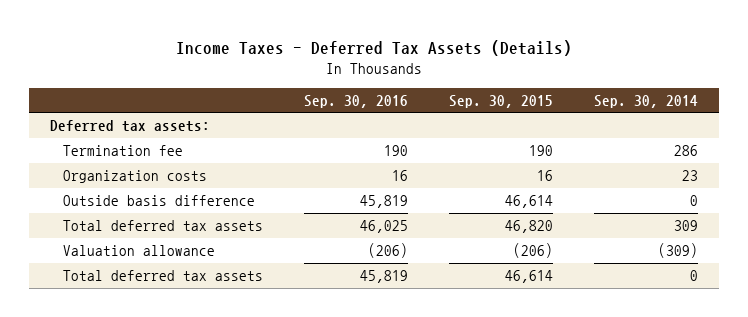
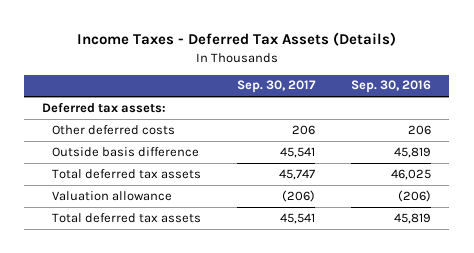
- | Sep. 30, 2016 | Sep. 30, 2015 | Sep. 30, 2014
+ | Sep. 30, 2017 | Sep. 30, 2016
- Termination fee | 190 | 190 | 286
- Organization costs | 16 | 16 | 23
+ Other deferred costs | 206 | 206

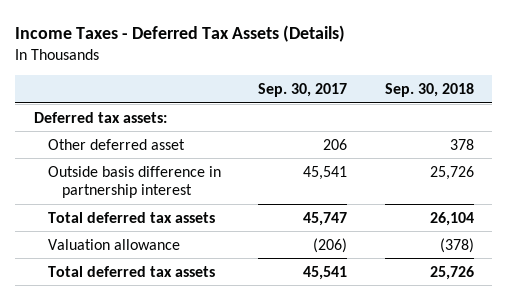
- | Sep. 30, 2017 | Sep. 30, 2016
+ | Sep. 30, 2017 | Sep. 30, 2018
- Other deferred costs | 206 | 206
- Outside basis difference | 45,541 | 45,819
+ Other deferred asset | 206 | 378
+ Outside basis difference in partnership interest | 45,541 | 25,726

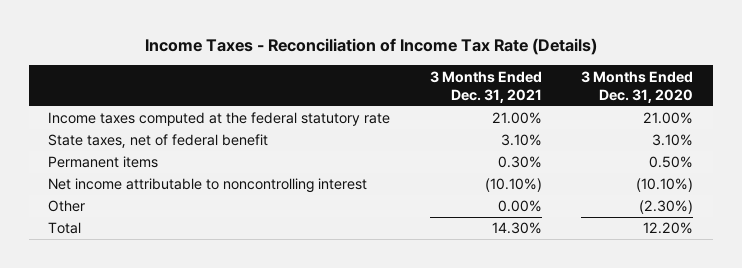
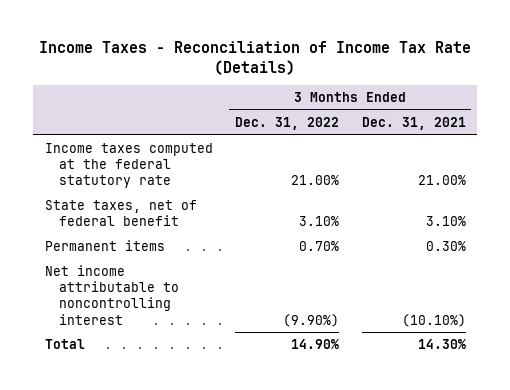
- | 3 Months Ended Dec. 31, 2021 | 3 Months Ended Dec. 31, 2020
+ | 3 Months Ended Dec. 31, 2022 | 3 Months Ended Dec. 31, 2021
- Other | 0.00% | (2.30%)

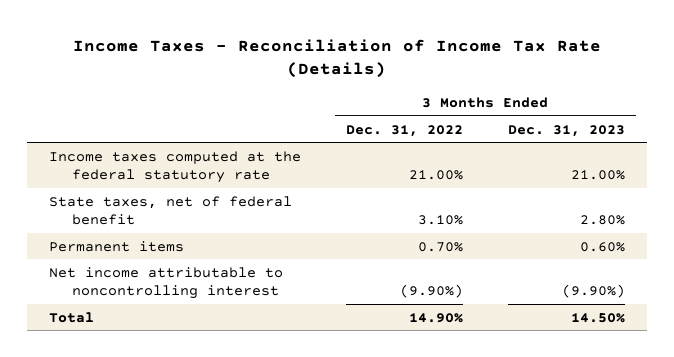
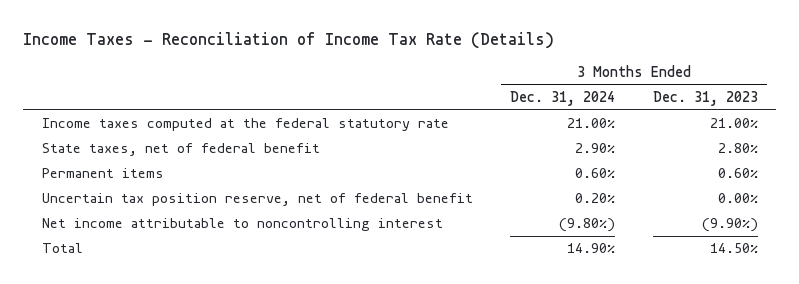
- | 3 Months Ended Dec. 31, 2022 | 3 Months Ended Dec. 31, 2023
+ | 3 Months Ended Dec. 31, 2024 | 3 Months Ended Dec. 31, 2023
+ Uncertain tax position reserve, net of federal benefit | 0.20% | 0.00%

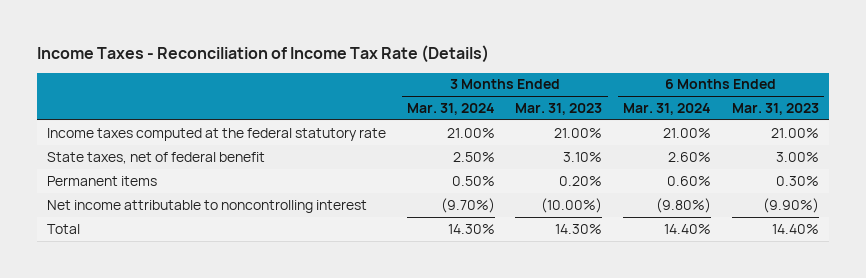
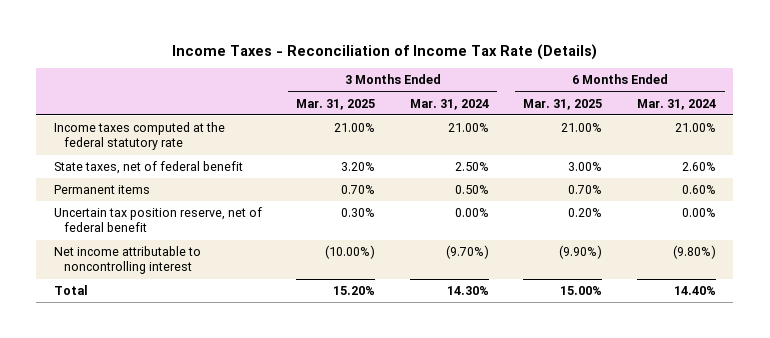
- | 3 Months Ended Mar. 31, 2024 | 3 Months Ended Mar. 31, 2023 | 6 Months Ended Mar. 31, 2024 | 6 Months Ended Mar. 31, 2023
+ | 3 Months Ended Mar. 31, 2025 | 3 Months Ended Mar. 31, 2024 | 6 Months Ended Mar. 31, 2025 | 6 Months Ended Mar. 31, 2024
+ Uncertain tax position reserve, net of federal benefit | 0.30% | 0.00% | 0.20% | 0.00%

